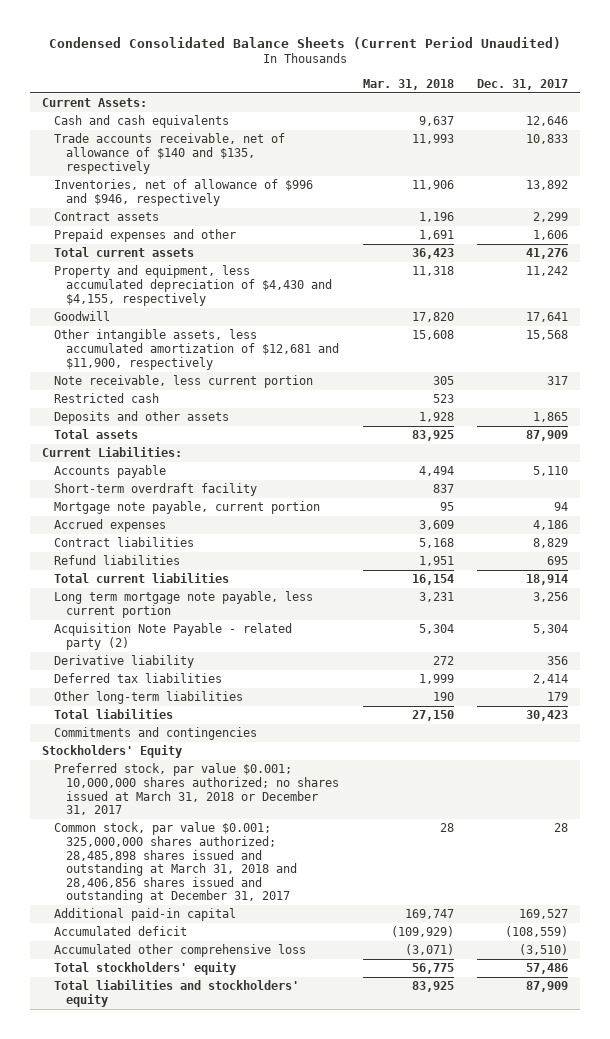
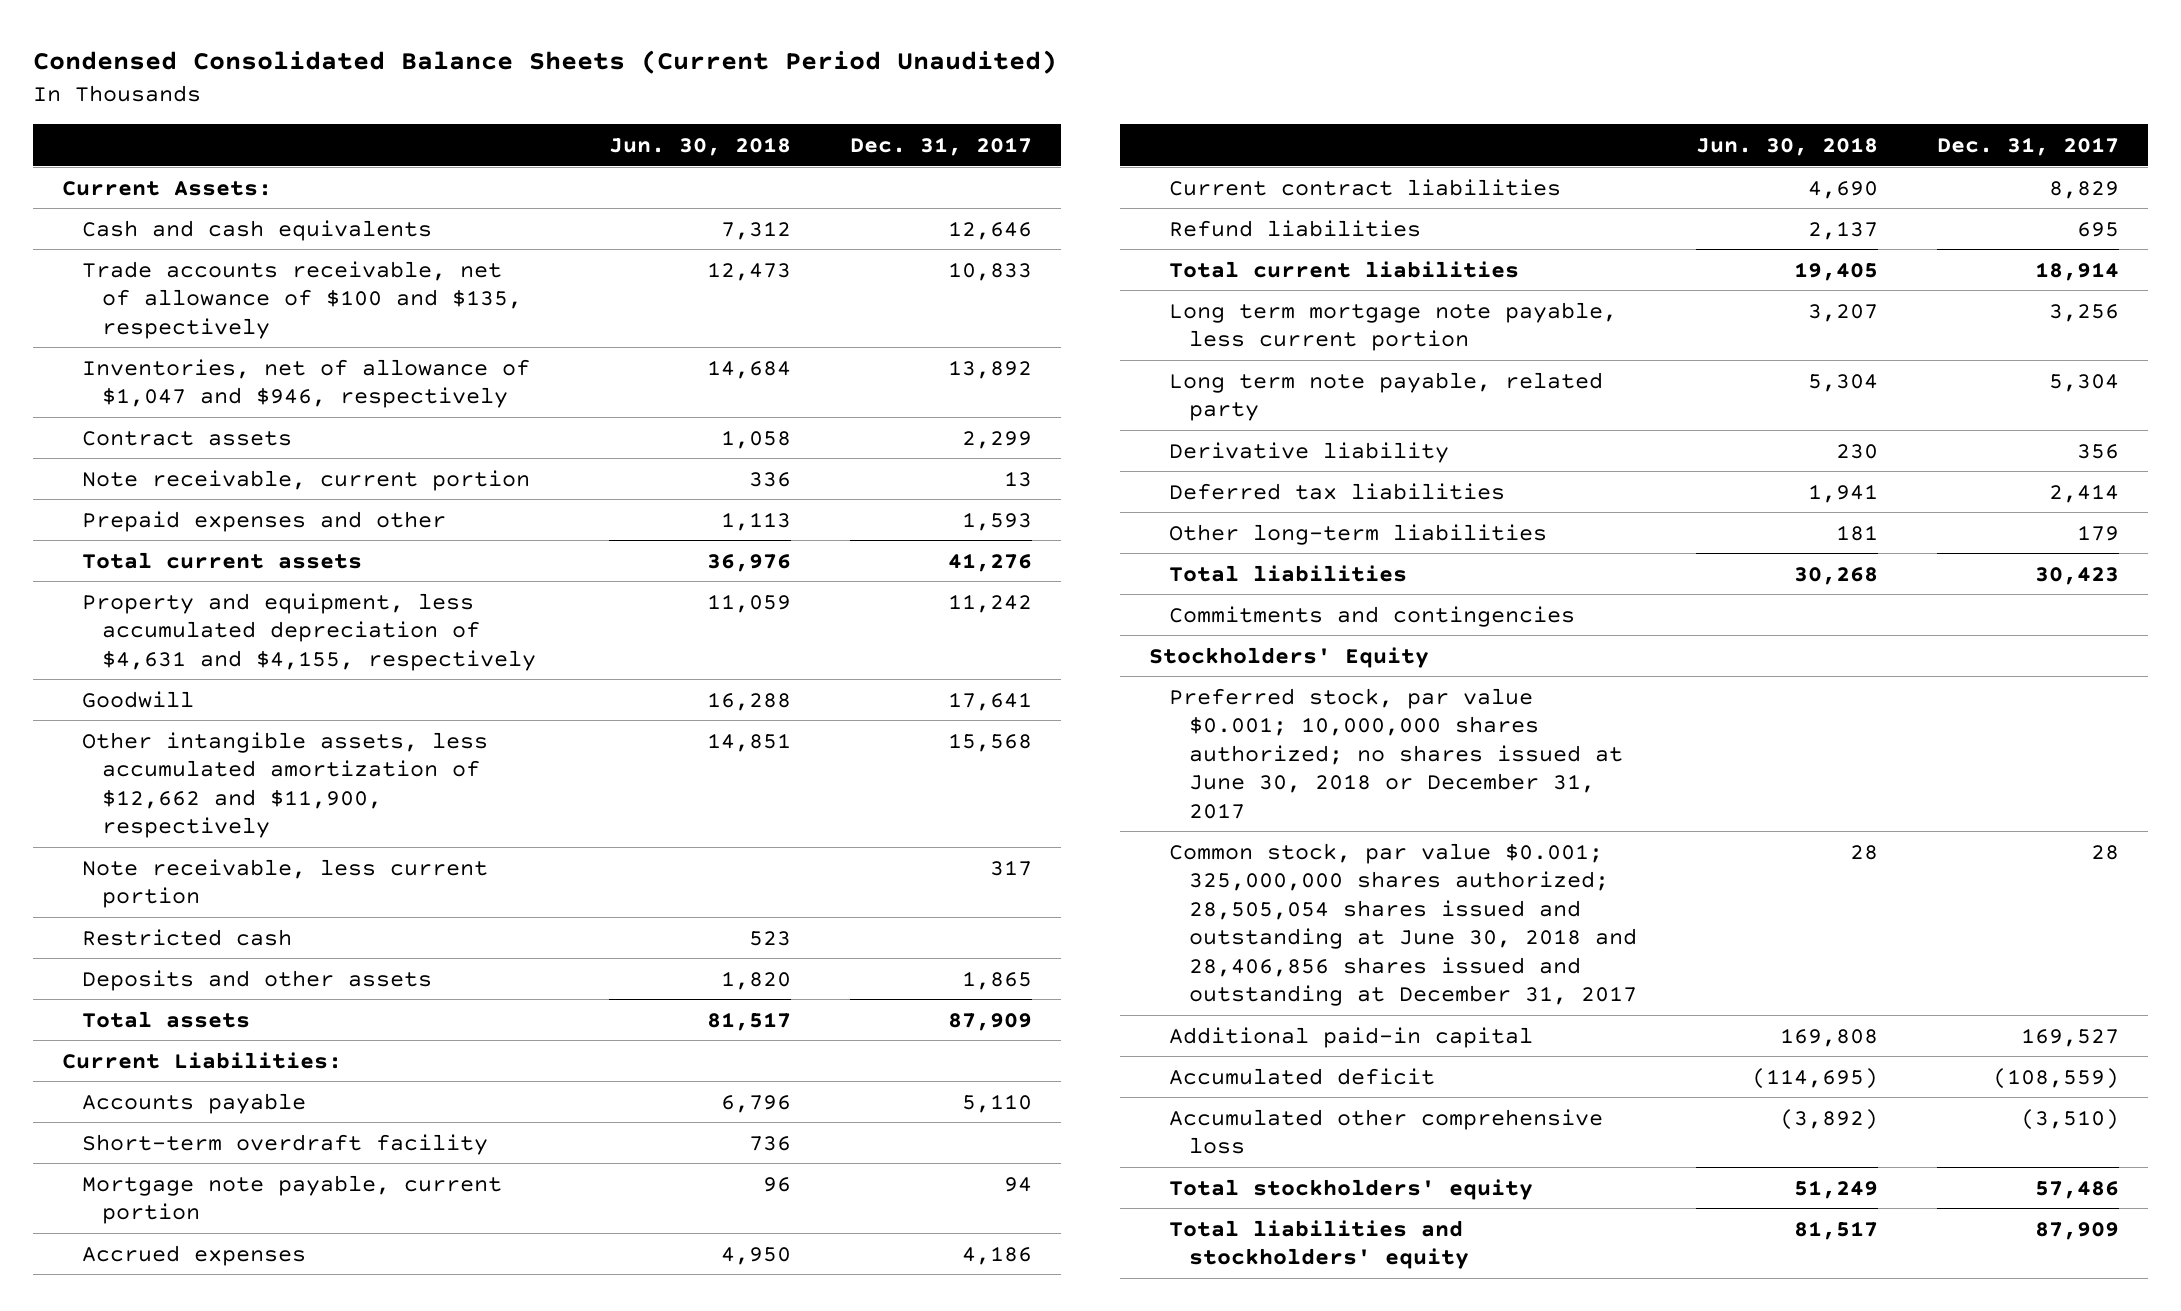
- | Mar. 31, 2018 | Dec. 31, 2017
+ | Jun. 30, 2018 | Dec. 31, 2017
- Trade accounts receivable, net of allowance of $140 and $135, respectively | 11,993 | 10,833
- Inventories, net of allowance of $996 and $946, respectively | 11,906 | 13,892
+ Trade accounts receivable, net of allowance of $100 and $135, respectively | 12,473 | 10,833
+ Inventories, net of allowance of $1,047 and $946, respectively | 14,684 | 13,892
- Prepaid expenses and other | 1,691 | 1,606
+ Note receivable, current portion | 336 | 13
+ Prepaid expenses and other | 1,113 | 1,593
- Property and equipment, less accumulated depreciation of $4,430 and $4,155, respectively | 11,318 | 11,242
+ Property and equipment, less accumulated depreciation of $4,631 and $4,155, respectively | 11,059 | 11,242
- Other intangible assets, less accumulated amortization of $12,681 and $11,900, respectively | 15,608 | 15,568
+ Other intangible assets, less accumulated amortization of $12,662 and $11,900, respectively | 14,851 | 15,568
- Contract liabilities | 5,168 | 8,829
+ Current contract liabilities | 4,690 | 8,829
- Acquisition Note Payable - related party (2) | 5,304 | 5,304
+ Long term note payable, related party | 5,304 | 5,304
- Preferred stock, par value $0.001; 10,000,000 shares authorized; no shares issued at March 31, 2018 or December 31, 2017
- Common stock, par value $0.001; 325,000,000 shares authorized; 28,485,898 shares issued and outstanding at March 31, 2018 and 28,406,856 shares issued and outstanding at December 31, 2017 | 28 | 28
+ Preferred stock, par value $0.001; 10,000,000 shares authorized; no shares issued at June 30, 2018 or December 31, 2017
+ Common stock, par value $0.001; 325,000,000 shares authorized; 28,505,054 shares issued and outstanding at June 30, 2018 and 28,406,856 shares issued and outstanding at December 31, 2017 | 28 | 28

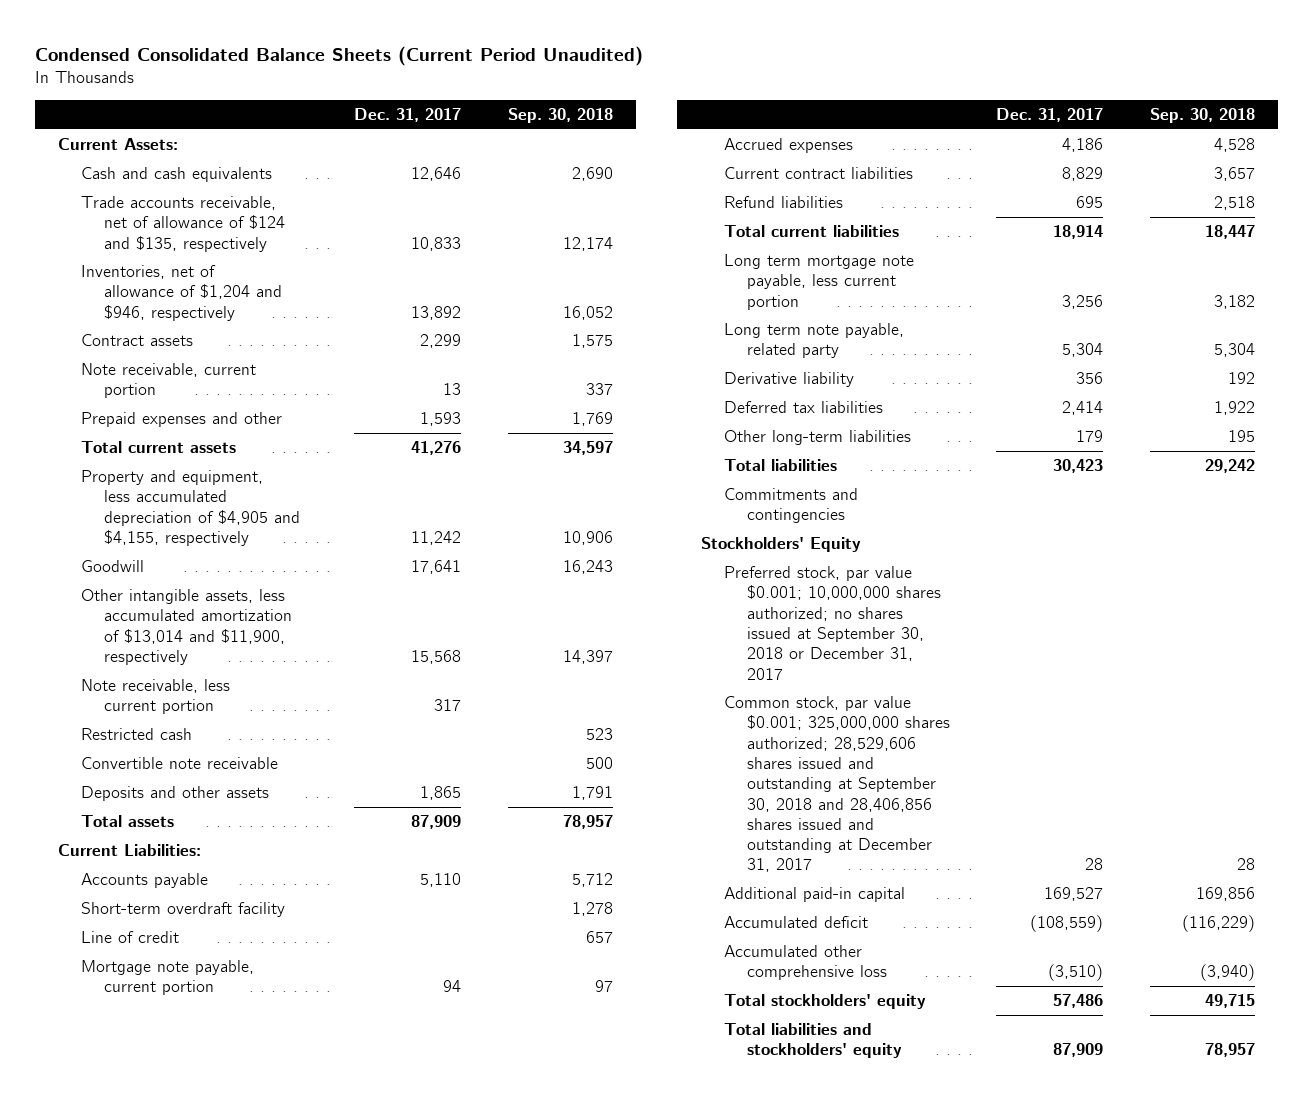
- | Jun. 30, 2018 | Dec. 31, 2017
+ | Dec. 31, 2017 | Sep. 30, 2018
- Trade accounts receivable, net of allowance of $100 and $135, respectively | 12,473 | 10,833
- Inventories, net of allowance of $1,047 and $946, respectively | 14,684 | 13,892
+ Trade accounts receivable, net of allowance of $124 and $135, respectively | 10,833 | 12,174
+ Inventories, net of allowance of $1,204 and $946, respectively | 13,892 | 16,052
- Property and equipment, less accumulated depreciation of $4,631 and $4,155, respectively | 11,059 | 11,242
+ Property and equipment, less accumulated depreciation of $4,905 and $4,155, respectively | 11,242 | 10,906
- Other intangible assets, less accumulated amortization of $12,662 and $11,900, respectively | 14,851 | 15,568
+ Other intangible assets, less accumulated amortization of $13,014 and $11,900, respectively | 15,568 | 14,397
+ Convertible note receivable | | 500
+ Line of credit | | 657
- Preferred stock, par value $0.001; 10,000,000 shares authorized; no shares issued at June 30, 2018 or December 31, 2017
- Common stock, par value $0.001; 325,000,000 shares authorized; 28,505,054 shares issued and outstanding at June 30, 2018 and 28,406,856 shares issued and outstanding at December 31, 2017 | 28 | 28
+ Preferred stock, par value $0.001; 10,000,000 shares authorized; no shares issued at September 30, 2018 or December 31, 2017
+ Common stock, par value $0.001; 325,000,000 shares authorized; 28,529,606 shares issued and outstanding at September 30, 2018 and 28,406,856 shares issued and outstanding at December 31, 2017 | 28 | 28

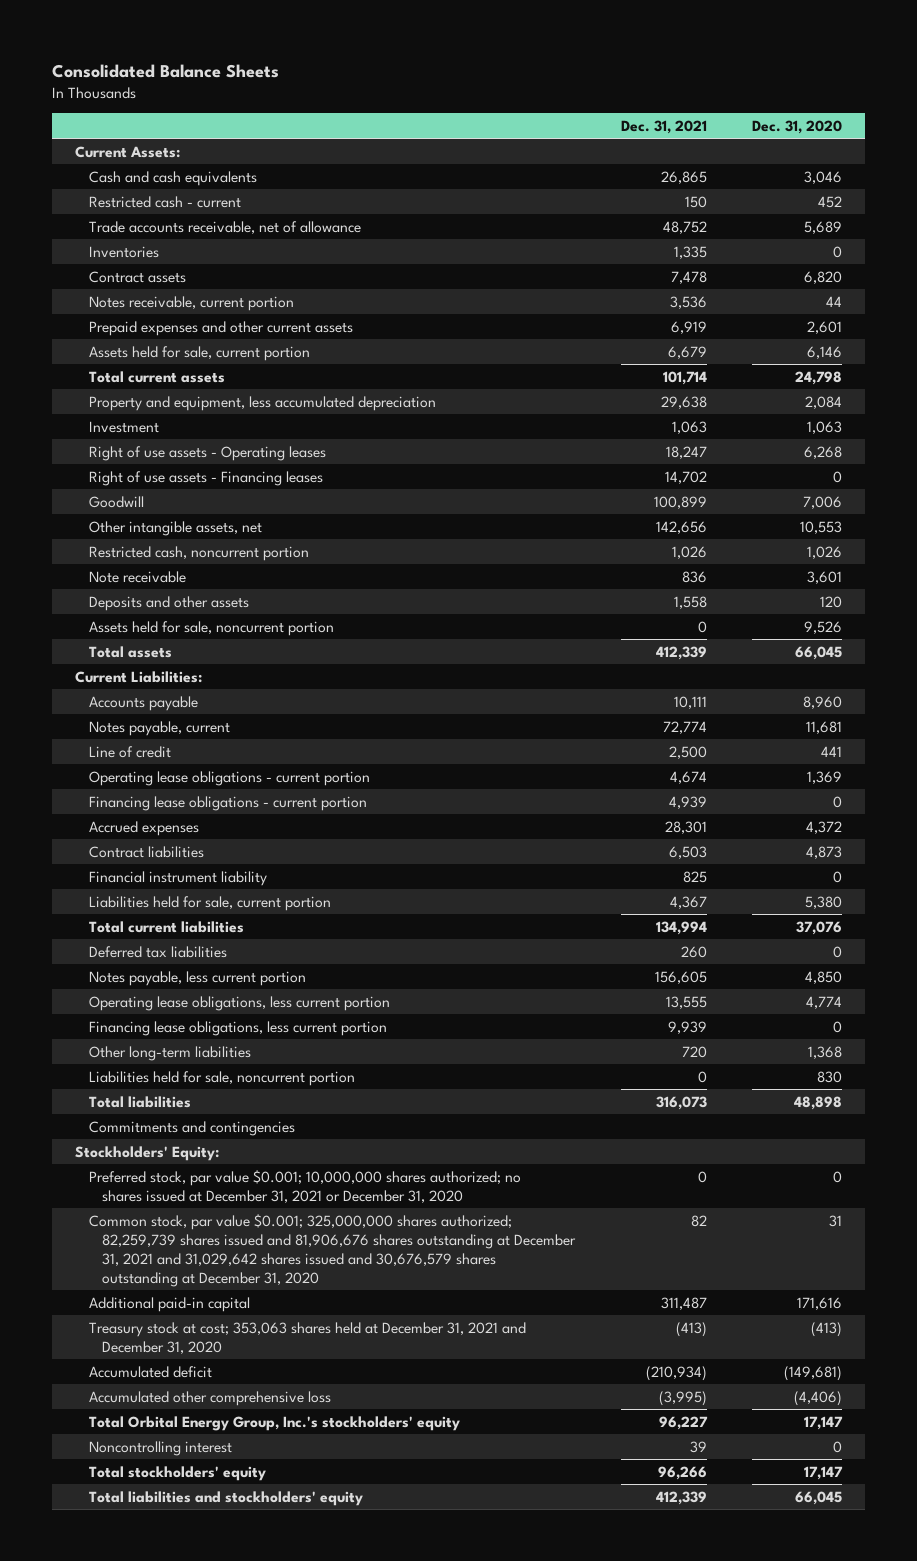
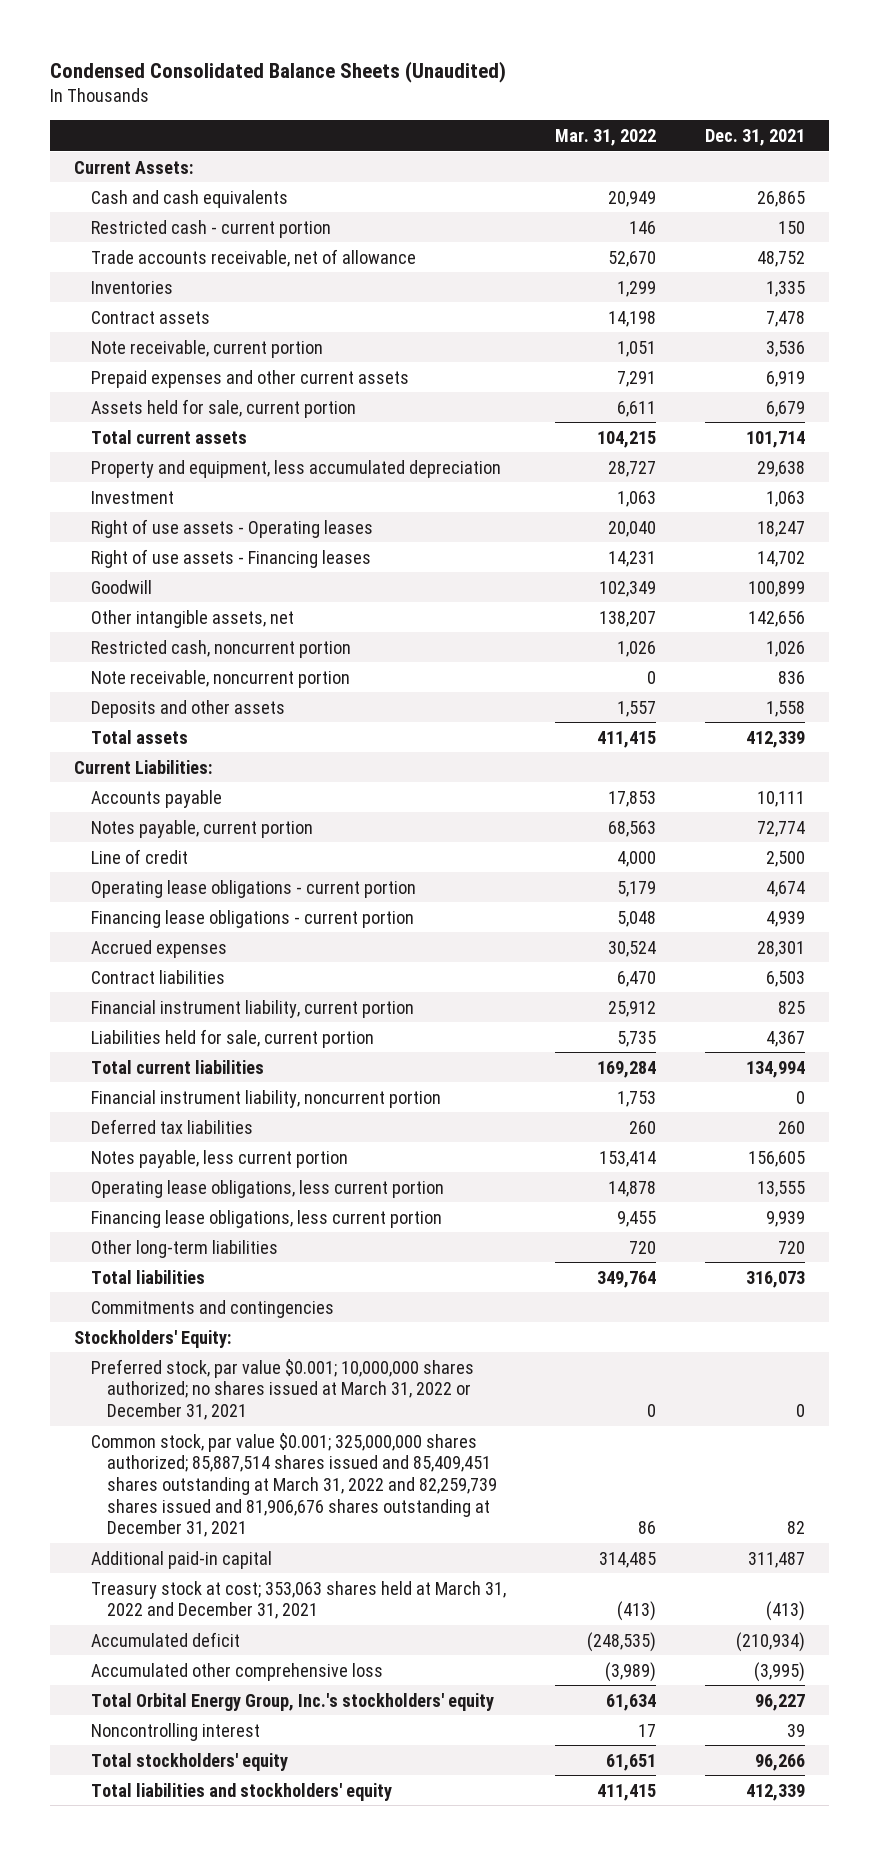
- Consolidated Balance Sheets
+ Condensed Consolidated Balance Sheets (Unaudited)
- | Dec. 31, 2021 | Dec. 31, 2020
+ | Mar. 31, 2022 | Dec. 31, 2021
- Restricted cash - current | 150 | 452
+ Restricted cash - current portion | 146 | 150
- Notes receivable, current portion | 3,536 | 44
+ Note receivable, current portion | 1,051 | 3,536
- Note receivable | 836 | 3,601
+ Note receivable, noncurrent portion | 0 | 836
- Assets held for sale, noncurrent portion | 0 | 9,526
- Notes payable, current | 72,774 | 11,681
+ Notes payable, current portion | 68,563 | 72,774
- Financial instrument liability | 825 | 0
+ Financial instrument liability, current portion | 25,912 | 825
+ Financial instrument liability, noncurrent portion | 1,753 | 0
- Liabilities held for sale, noncurrent portion | 0 | 830
- Preferred stock, par value $0.001; 10,000,000 shares authorized; no shares issued at December 31, 2021 or December 31, 2020 | 0 | 0
- Common stock, par value $0.001; 325,000,000 shares authorized; 82,259,739 shares issued and 81,906,676 shares outstanding at December 31, 2021 and 31,029,642 shares issued and 30,676,579 shares outstanding at December 31, 2020 | 82 | 31
+ Preferred stock, par value $0.001; 10,000,000 shares authorized; no shares issued at March 31, 2022 or December 31, 2021 | 0 | 0
+ Common stock, par value $0.001; 325,000,000 shares authorized; 85,887,514 shares issued and 85,409,451 shares outstanding at March 31, 2022 and 82,259,739 shares issued and 81,906,676 shares outstanding at December 31, 2021 | 86 | 82
- Treasury stock at cost; 353,063 shares held at December 31, 2021 and December 31, 2020 | (413) | (413)
+ Treasury stock at cost; 353,063 shares held at March 31, 2022 and December 31, 2021 | (413) | (413)

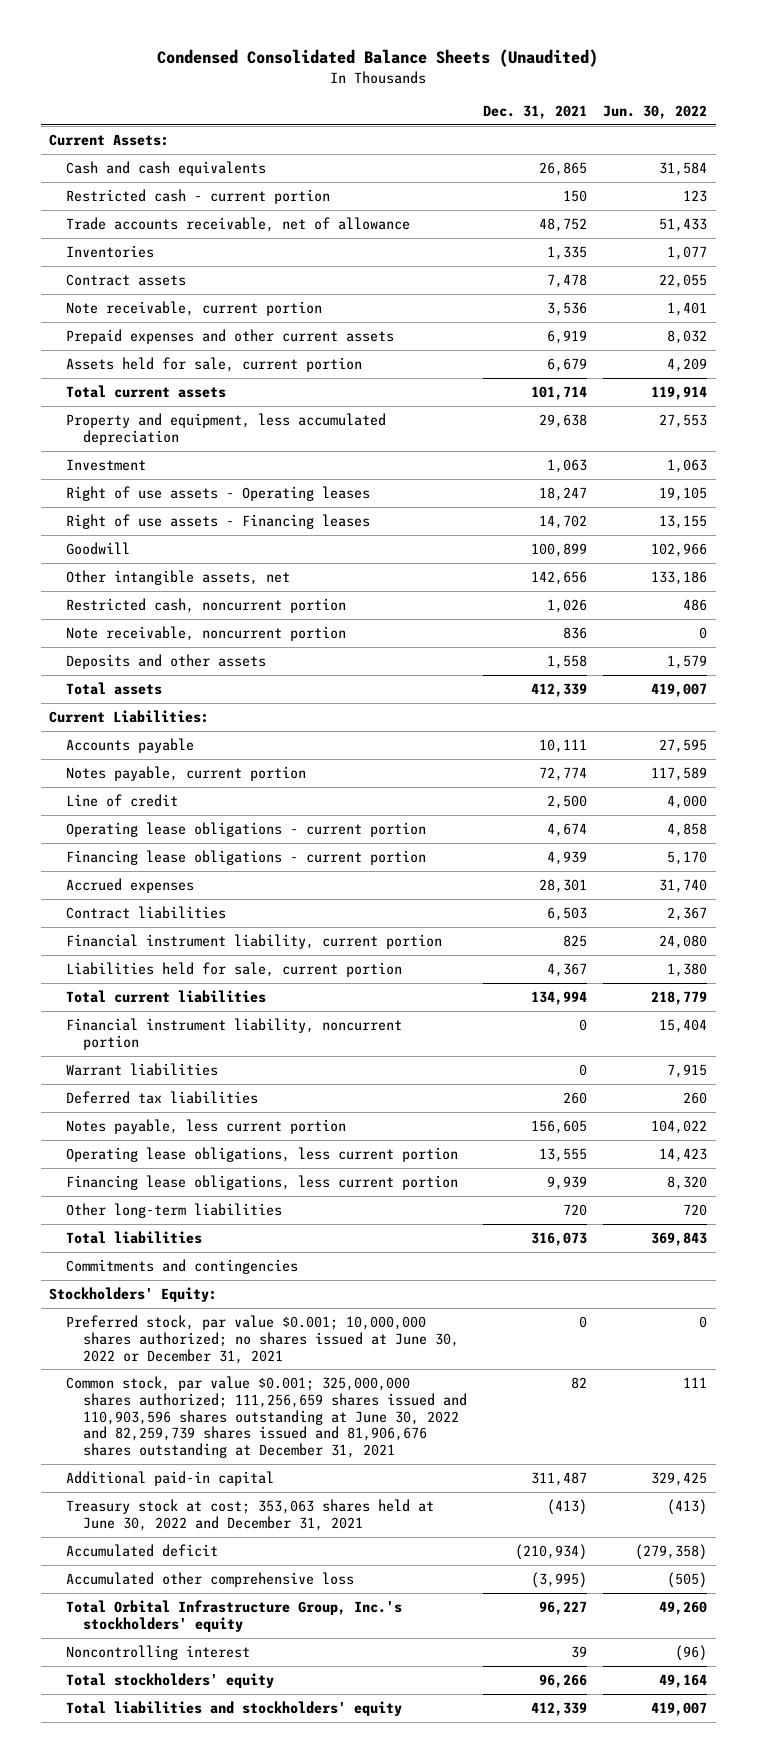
- | Mar. 31, 2022 | Dec. 31, 2021
+ | Dec. 31, 2021 | Jun. 30, 2022
+ Warrant liabilities | 0 | 7,915
- Preferred stock, par value $0.001; 10,000,000 shares authorized; no shares issued at March 31, 2022 or December 31, 2021 | 0 | 0
- Common stock, par value $0.001; 325,000,000 shares authorized; 85,887,514 shares issued and 85,409,451 shares outstanding at March 31, 2022 and 82,259,739 shares issued and 81,906,676 shares outstanding at December 31, 2021 | 86 | 82
+ Preferred stock, par value $0.001; 10,000,000 shares authorized; no shares issued at June 30, 2022 or December 31, 2021 | 0 | 0
+ Common stock, par value $0.001; 325,000,000 shares authorized; 111,256,659 shares issued and 110,903,596 shares outstanding at June 30, 2022 and 82,259,739 shares issued and 81,906,676 shares outstanding at December 31, 2021 | 82 | 111
- Treasury stock at cost; 353,063 shares held at March 31, 2022 and December 31, 2021 | (413) | (413)
+ Treasury stock at cost; 353,063 shares held at June 30, 2022 and December 31, 2021 | (413) | (413)
- Total Orbital Energy Group, Inc.'s stockholders' equity | 61,634 | 96,227
+ Total Orbital Infrastructure Group, Inc.'s stockholders' equity | 96,227 | 49,260

